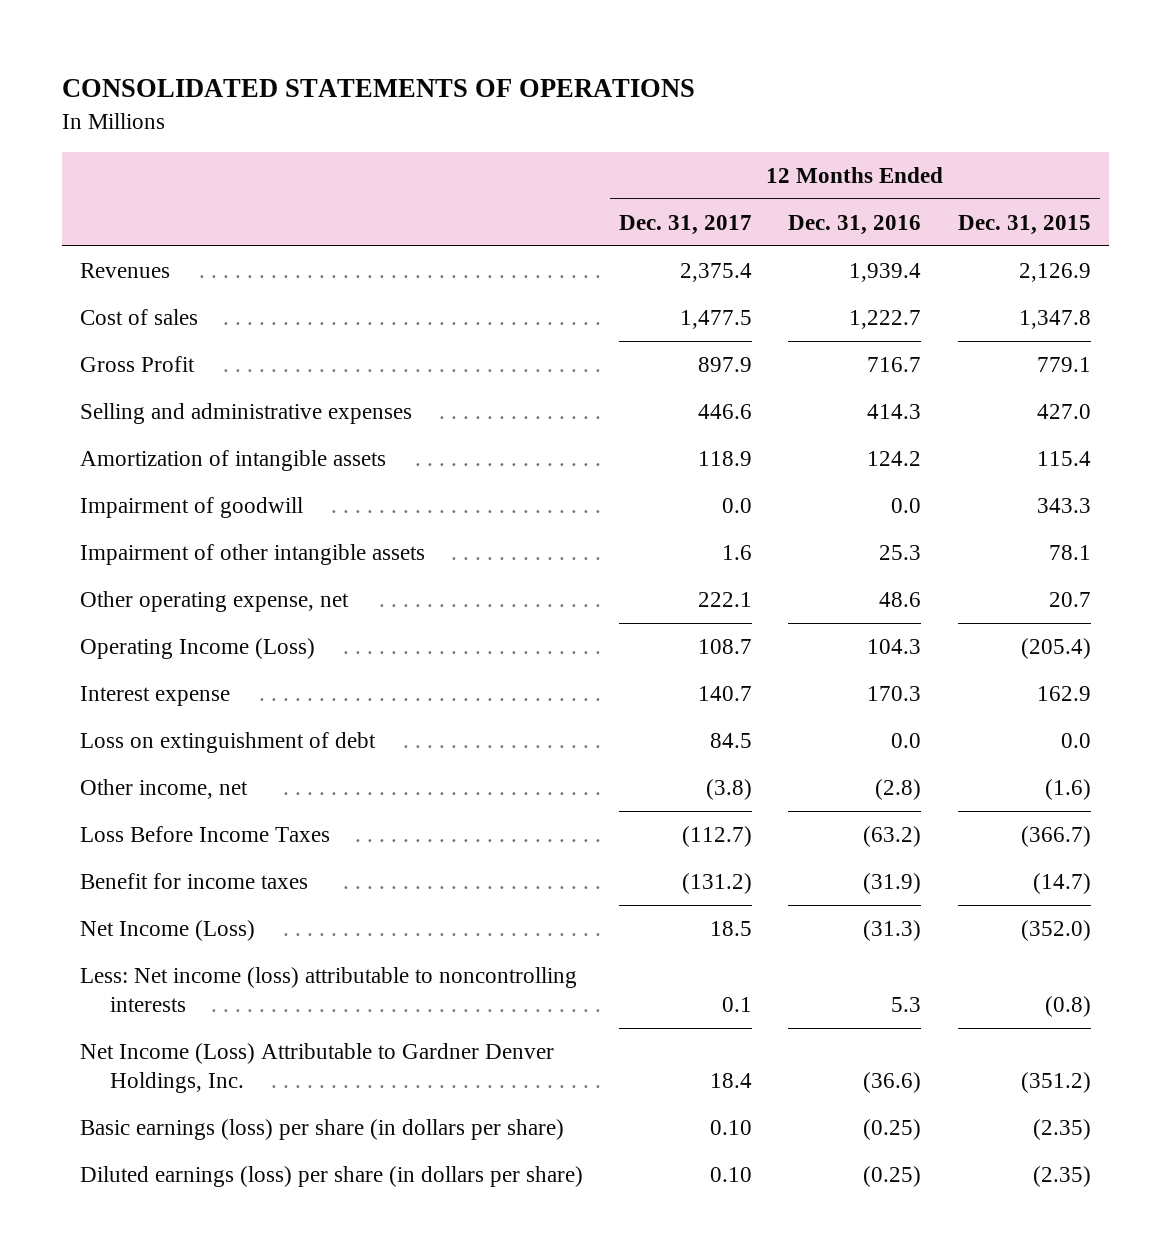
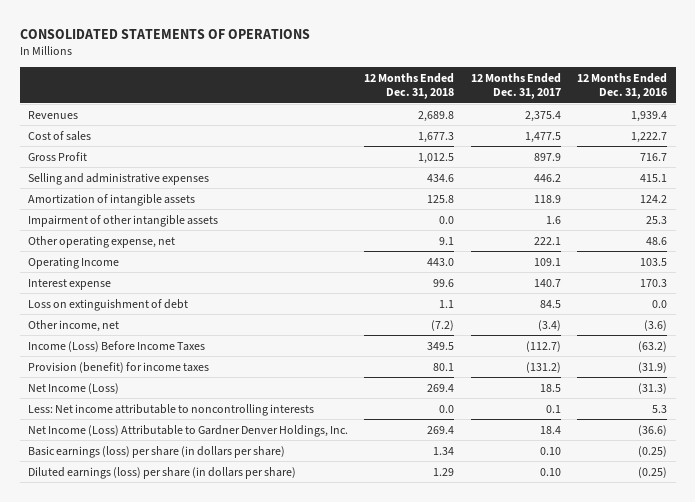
- | 12 Months Ended Dec. 31, 2017 | 12 Months Ended Dec. 31, 2016 | 12 Months Ended Dec. 31, 2015
+ | 12 Months Ended Dec. 31, 2018 | 12 Months Ended Dec. 31, 2017 | 12 Months Ended Dec. 31, 2016
- Selling and administrative expenses | 446.6 | 414.3 | 427.0
+ Selling and administrative expenses | 434.6 | 446.2 | 415.1
- Impairment of goodwill | 0.0 | 0.0 | 343.3
- Operating Income (Loss) | 108.7 | 104.3 | (205.4)
+ Operating Income | 443.0 | 109.1 | 103.5
- Other income, net | (3.8) | (2.8) | (1.6)
- Loss Before Income Taxes | (112.7) | (63.2) | (366.7)
- Benefit for income taxes | (131.2) | (31.9) | (14.7)
+ Other income, net | (7.2) | (3.4) | (3.6)
+ Income (Loss) Before Income Taxes | 349.5 | (112.7) | (63.2)
+ Provision (benefit) for income taxes | 80.1 | (131.2) | (31.9)
- Less: Net income (loss) attributable to noncontrolling interests | 0.1 | 5.3 | (0.8)
+ Less: Net income attributable to noncontrolling interests | 0.0 | 0.1 | 5.3

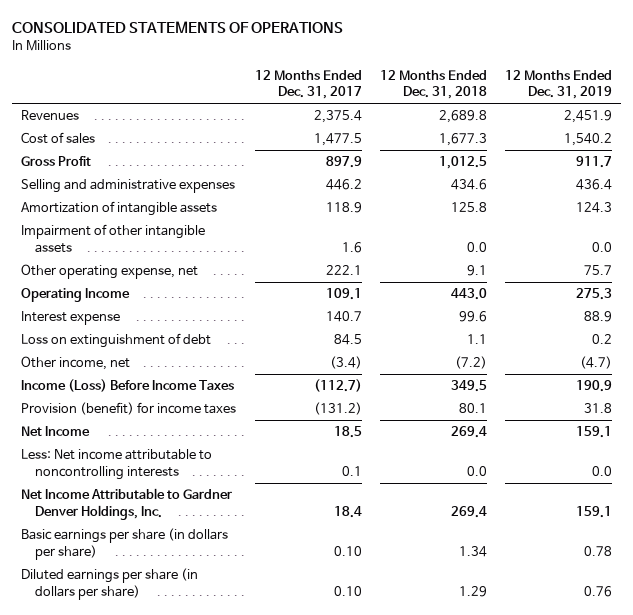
- | 12 Months Ended Dec. 31, 2018 | 12 Months Ended Dec. 31, 2017 | 12 Months Ended Dec. 31, 2016
+ | 12 Months Ended Dec. 31, 2017 | 12 Months Ended Dec. 31, 2018 | 12 Months Ended Dec. 31, 2019
- Net Income (Loss) | 269.4 | 18.5 | (31.3)
+ Net Income | 18.5 | 269.4 | 159.1
- Net Income (Loss) Attributable to Gardner Denver Holdings, Inc. | 269.4 | 18.4 | (36.6)
- Basic earnings (loss) per share (in dollars per share) | 1.34 | 0.10 | (0.25)
- Diluted earnings (loss) per share (in dollars per share) | 1.29 | 0.10 | (0.25)
+ Net Income Attributable to Gardner Denver Holdings, Inc. | 18.4 | 269.4 | 159.1
+ Basic earnings per share (in dollars per share) | 0.10 | 1.34 | 0.78
+ Diluted earnings per share (in dollars per share) | 0.10 | 1.29 | 0.76

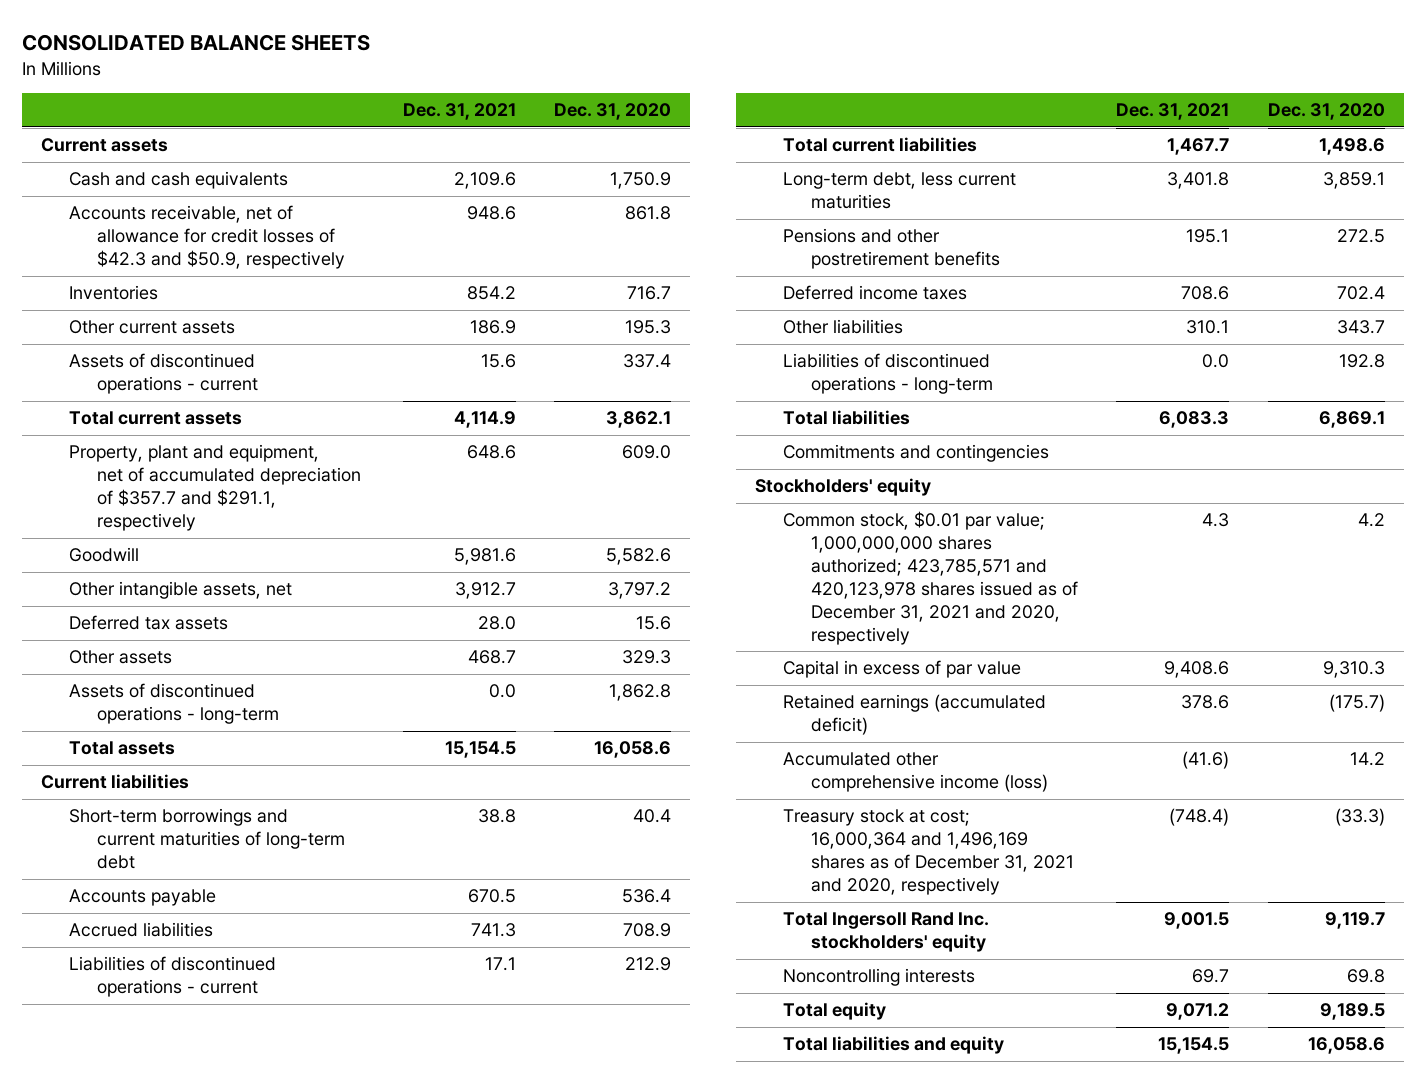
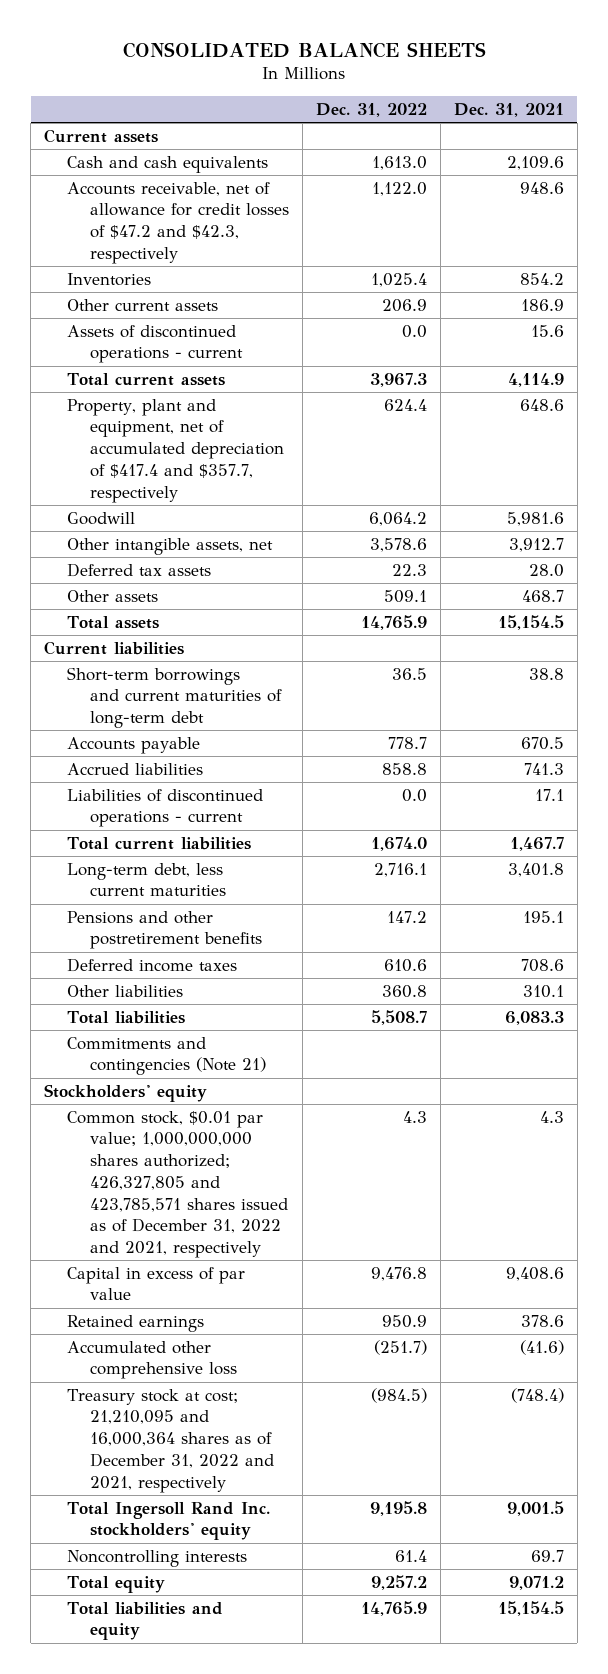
- | Dec. 31, 2021 | Dec. 31, 2020
+ | Dec. 31, 2022 | Dec. 31, 2021
- Accounts receivable, net of allowance for credit losses of $42.3 and $50.9, respectively | 948.6 | 861.8
+ Accounts receivable, net of allowance for credit losses of $47.2 and $42.3, respectively | 1,122.0 | 948.6
- Property, plant and equipment, net of accumulated depreciation of $357.7 and $291.1, respectively | 648.6 | 609.0
+ Property, plant and equipment, net of accumulated depreciation of $417.4 and $357.7, respectively | 624.4 | 648.6
- Assets of discontinued operations - long-term | 0.0 | 1,862.8
- Liabilities of discontinued operations - long-term | 0.0 | 192.8
- Commitments and contingencies
+ Commitments and contingencies (Note 21)
- Common stock, $0.01 par value; 1,000,000,000 shares authorized; 423,785,571 and 420,123,978 shares issued as of December 31, 2021 and 2020, respectively | 4.3 | 4.2
+ Common stock, $0.01 par value; 1,000,000,000 shares authorized; 426,327,805 and 423,785,571 shares issued as of December 31, 2022 and 2021, respectively | 4.3 | 4.3
- Retained earnings (accumulated deficit) | 378.6 | (175.7)
- Accumulated other comprehensive income (loss) | (41.6) | 14.2
- Treasury stock at cost; 16,000,364 and 1,496,169 shares as of December 31, 2021 and 2020, respectively | (748.4) | (33.3)
+ Retained earnings | 950.9 | 378.6
+ Accumulated other comprehensive loss | (251.7) | (41.6)
+ Treasury stock at cost; 21,210,095 and 16,000,364 shares as of December 31, 2022 and 2021, respectively | (984.5) | (748.4)

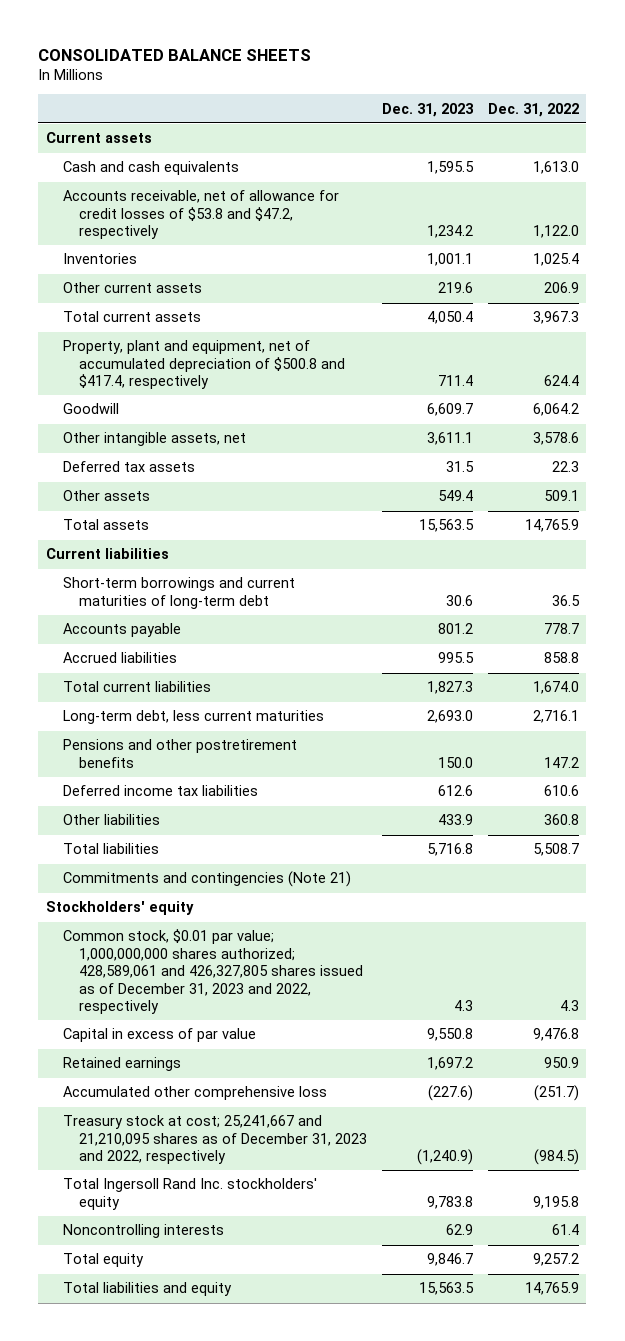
- | Dec. 31, 2022 | Dec. 31, 2021
+ | Dec. 31, 2023 | Dec. 31, 2022
- Accounts receivable, net of allowance for credit losses of $47.2 and $42.3, respectively | 1,122.0 | 948.6
+ Accounts receivable, net of allowance for credit losses of $53.8 and $47.2, respectively | 1,234.2 | 1,122.0
- Assets of discontinued operations - current | 0.0 | 15.6
- Property, plant and equipment, net of accumulated depreciation of $417.4 and $357.7, respectively | 624.4 | 648.6
+ Property, plant and equipment, net of accumulated depreciation of $500.8 and $417.4, respectively | 711.4 | 624.4
- Liabilities of discontinued operations - current | 0.0 | 17.1
- Deferred income taxes | 610.6 | 708.6
+ Deferred income tax liabilities | 612.6 | 610.6
- Common stock, $0.01 par value; 1,000,000,000 shares authorized; 426,327,805 and 423,785,571 shares issued as of December 31, 2022 and 2021, respectively | 4.3 | 4.3
+ Common stock, $0.01 par value; 1,000,000,000 shares authorized; 428,589,061 and 426,327,805 shares issued as of December 31, 2023 and 2022, respectively | 4.3 | 4.3
- Treasury stock at cost; 21,210,095 and 16,000,364 shares as of December 31, 2022 and 2021, respectively | (984.5) | (748.4)
+ Treasury stock at cost; 25,241,667 and 21,210,095 shares as of December 31, 2023 and 2022, respectively | (1,240.9) | (984.5)

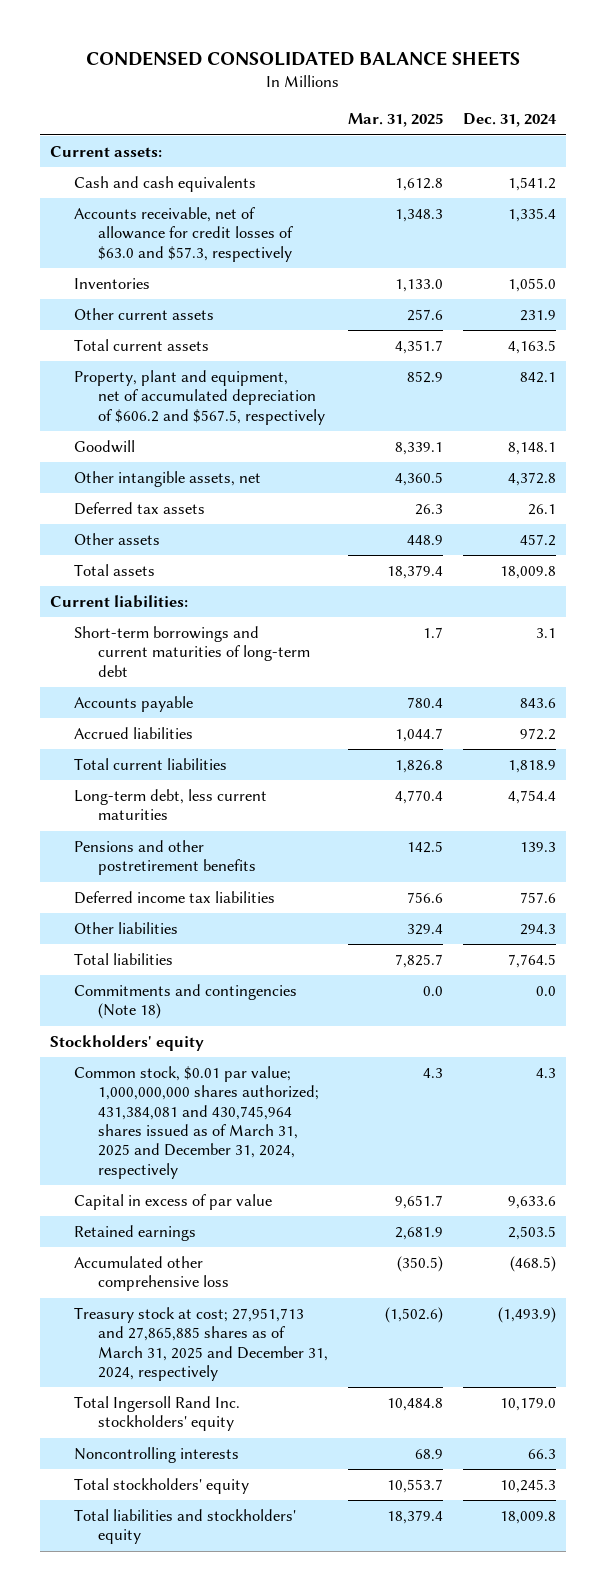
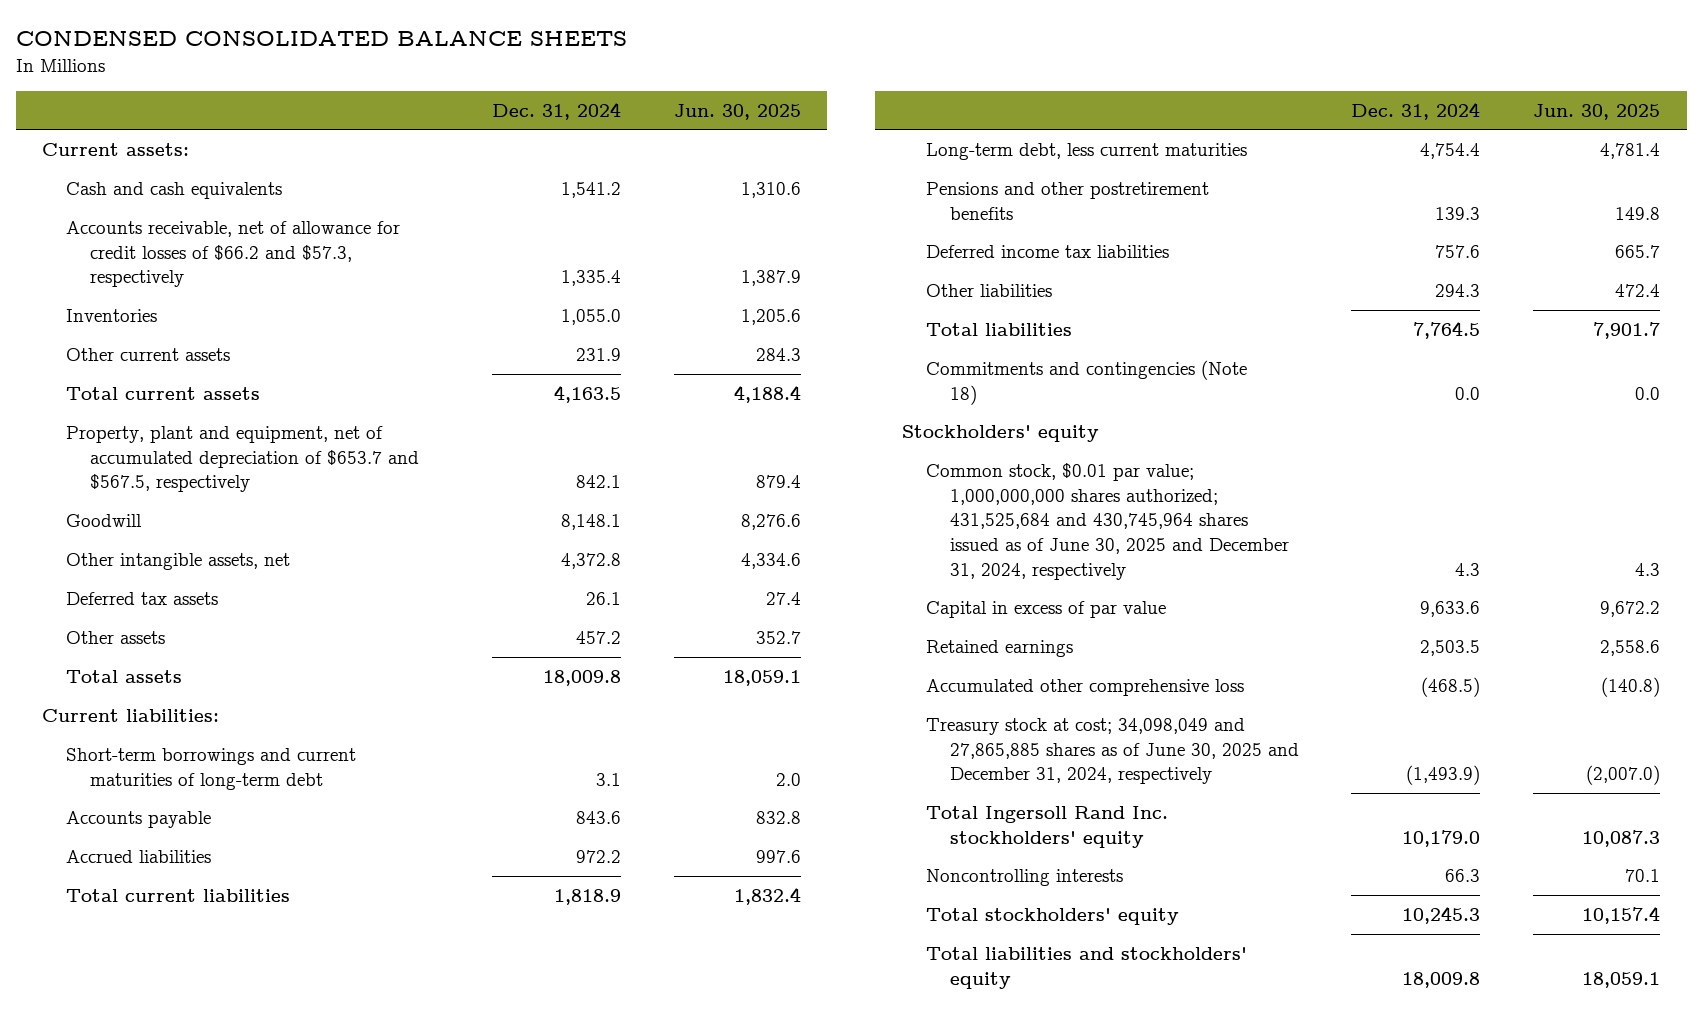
- | Mar. 31, 2025 | Dec. 31, 2024
+ | Dec. 31, 2024 | Jun. 30, 2025
- Accounts receivable, net of allowance for credit losses of $63.0 and $57.3, respectively | 1,348.3 | 1,335.4
+ Accounts receivable, net of allowance for credit losses of $66.2 and $57.3, respectively | 1,335.4 | 1,387.9
- Property, plant and equipment, net of accumulated depreciation of $606.2 and $567.5, respectively | 852.9 | 842.1
+ Property, plant and equipment, net of accumulated depreciation of $653.7 and $567.5, respectively | 842.1 | 879.4
- Common stock, $0.01 par value; 1,000,000,000 shares authorized; 431,384,081 and 430,745,964 shares issued as of March 31, 2025 and December 31, 2024, respectively | 4.3 | 4.3
+ Common stock, $0.01 par value; 1,000,000,000 shares authorized; 431,525,684 and 430,745,964 shares issued as of June 30, 2025 and December 31, 2024, respectively | 4.3 | 4.3
- Treasury stock at cost; 27,951,713 and 27,865,885 shares as of March 31, 2025 and December 31, 2024, respectively | (1,502.6) | (1,493.9)
+ Treasury stock at cost; 34,098,049 and 27,865,885 shares as of June 30, 2025 and December 31, 2024, respectively | (1,493.9) | (2,007.0)

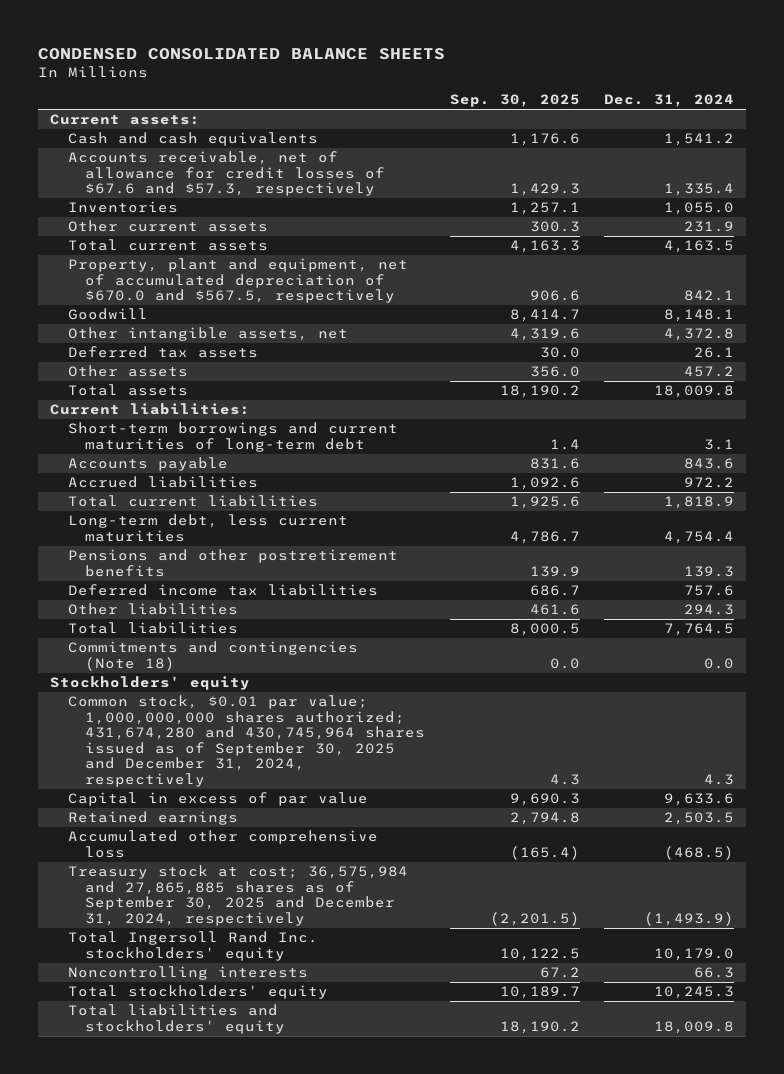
- | Dec. 31, 2024 | Jun. 30, 2025
+ | Sep. 30, 2025 | Dec. 31, 2024
- Accounts receivable, net of allowance for credit losses of $66.2 and $57.3, respectively | 1,335.4 | 1,387.9
+ Accounts receivable, net of allowance for credit losses of $67.6 and $57.3, respectively | 1,429.3 | 1,335.4
- Property, plant and equipment, net of accumulated depreciation of $653.7 and $567.5, respectively | 842.1 | 879.4
+ Property, plant and equipment, net of accumulated depreciation of $670.0 and $567.5, respectively | 906.6 | 842.1
- Common stock, $0.01 par value; 1,000,000,000 shares authorized; 431,525,684 and 430,745,964 shares issued as of June 30, 2025 and December 31, 2024, respectively | 4.3 | 4.3
+ Common stock, $0.01 par value; 1,000,000,000 shares authorized; 431,674,280 and 430,745,964 shares issued as of September 30, 2025 and December 31, 2024, respectively | 4.3 | 4.3
- Treasury stock at cost; 34,098,049 and 27,865,885 shares as of June 30, 2025 and December 31, 2024, respectively | (1,493.9) | (2,007.0)
+ Treasury stock at cost; 36,575,984 and 27,865,885 shares as of September 30, 2025 and December 31, 2024, respectively | (2,201.5) | (1,493.9)

